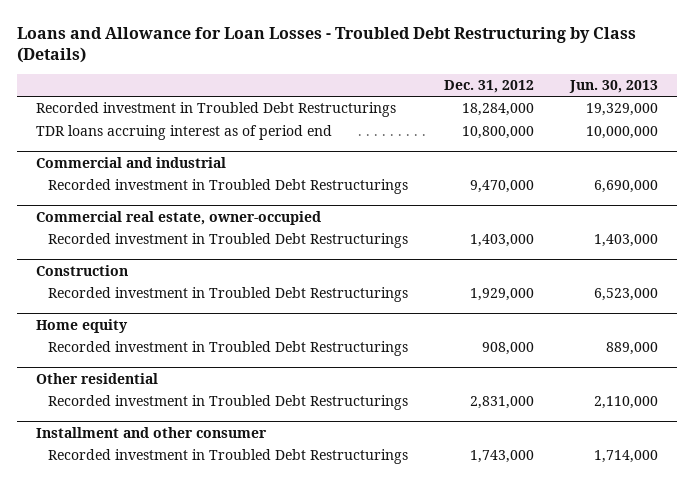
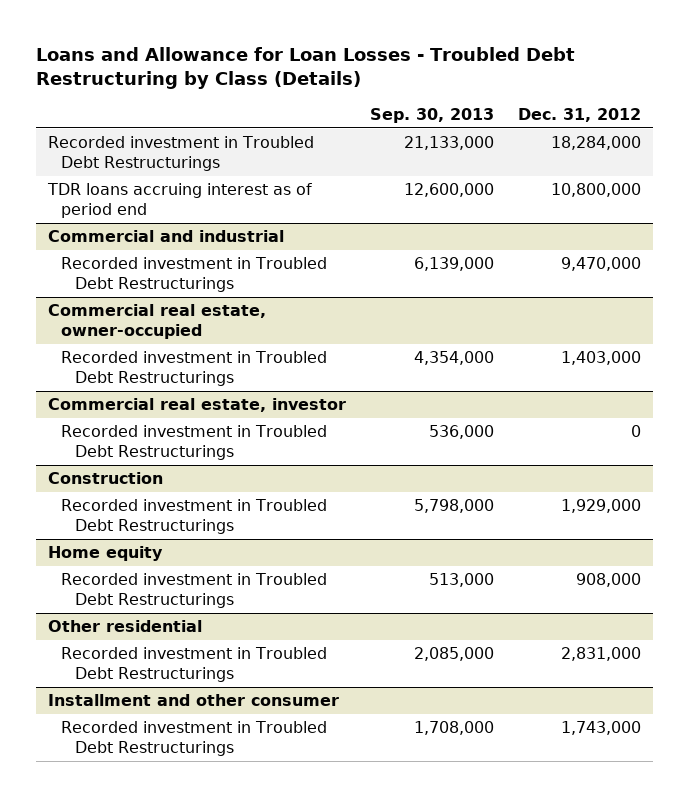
- | Dec. 31, 2012 | Jun. 30, 2013
+ | Sep. 30, 2013 | Dec. 31, 2012
+ Commercial real estate, investor
+ Recorded investment in Troubled Debt Restructurings | 536,000 | 0

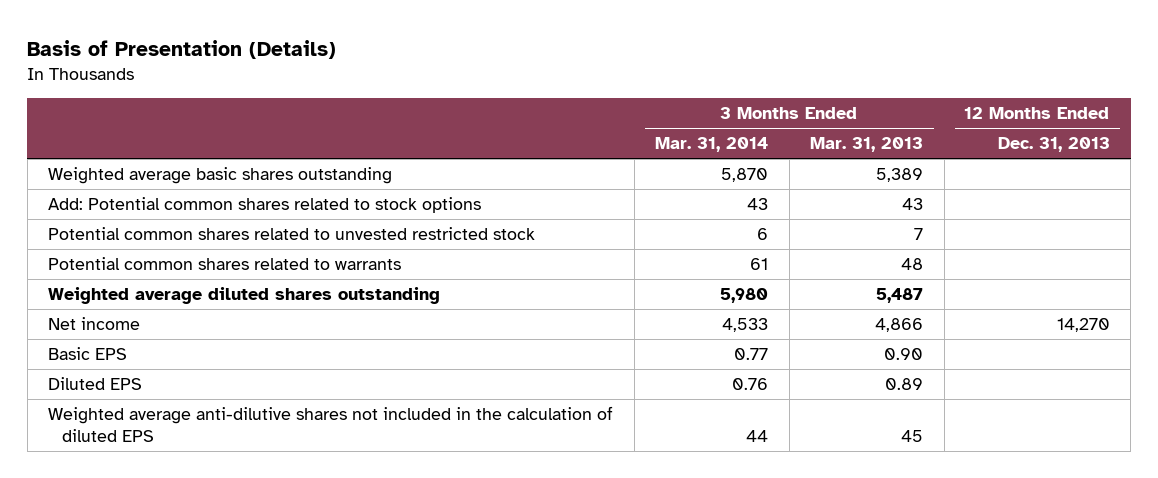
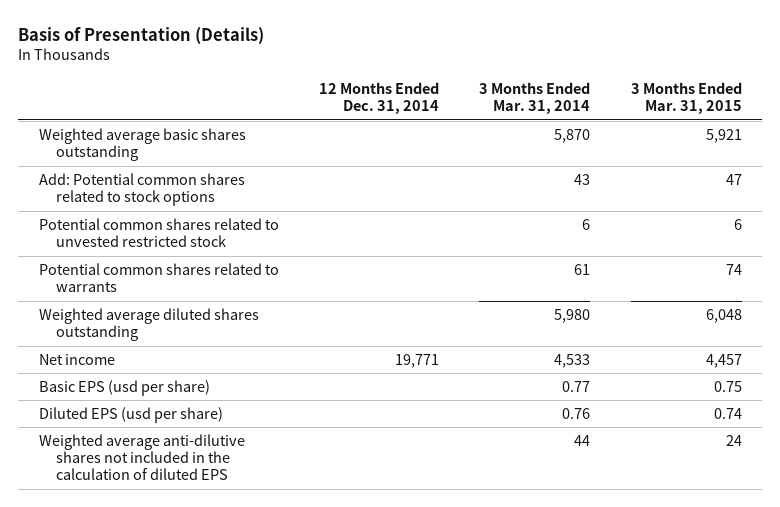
- | 3 Months Ended Mar. 31, 2014 | 3 Months Ended Mar. 31, 2013 | 12 Months Ended Dec. 31, 2013
+ | 12 Months Ended Dec. 31, 2014 | 3 Months Ended Mar. 31, 2014 | 3 Months Ended Mar. 31, 2015
- Basic EPS | 0.77 | 0.90 |
- Diluted EPS | 0.76 | 0.89 |
+ Basic EPS (usd per share) | | 0.77 | 0.75
+ Diluted EPS (usd per share) | | 0.76 | 0.74

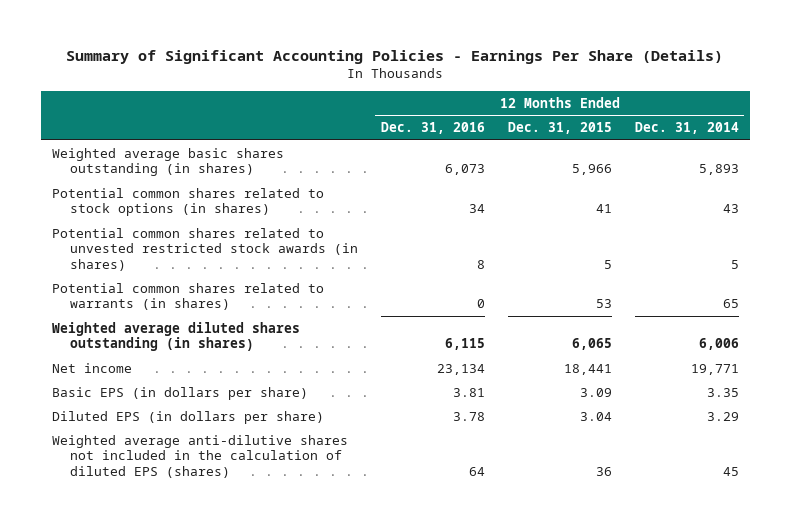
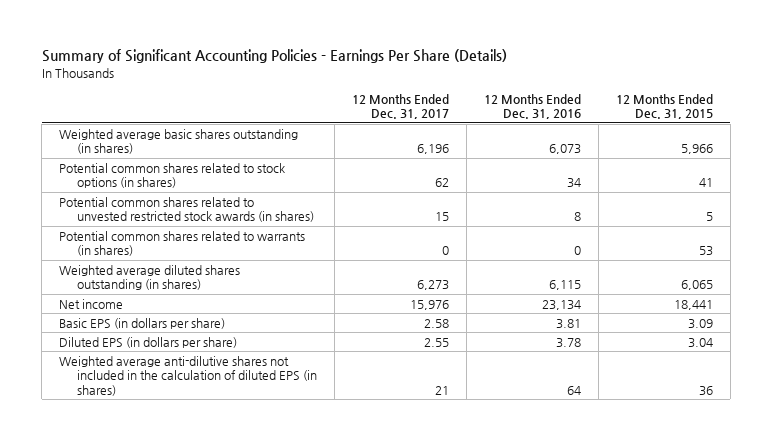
- | 12 Months Ended Dec. 31, 2016 | 12 Months Ended Dec. 31, 2015 | 12 Months Ended Dec. 31, 2014
+ | 12 Months Ended Dec. 31, 2017 | 12 Months Ended Dec. 31, 2016 | 12 Months Ended Dec. 31, 2015
- Weighted average anti-dilutive shares not included in the calculation of diluted EPS (shares) | 64 | 36 | 45
+ Weighted average anti-dilutive shares not included in the calculation of diluted EPS (in shares) | 21 | 64 | 36

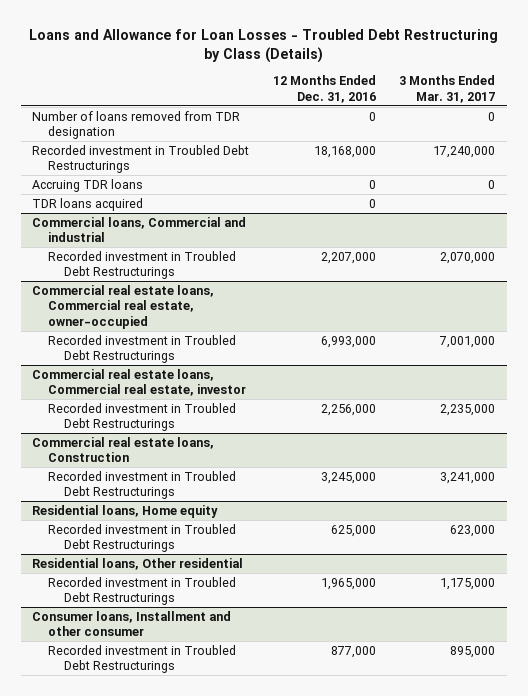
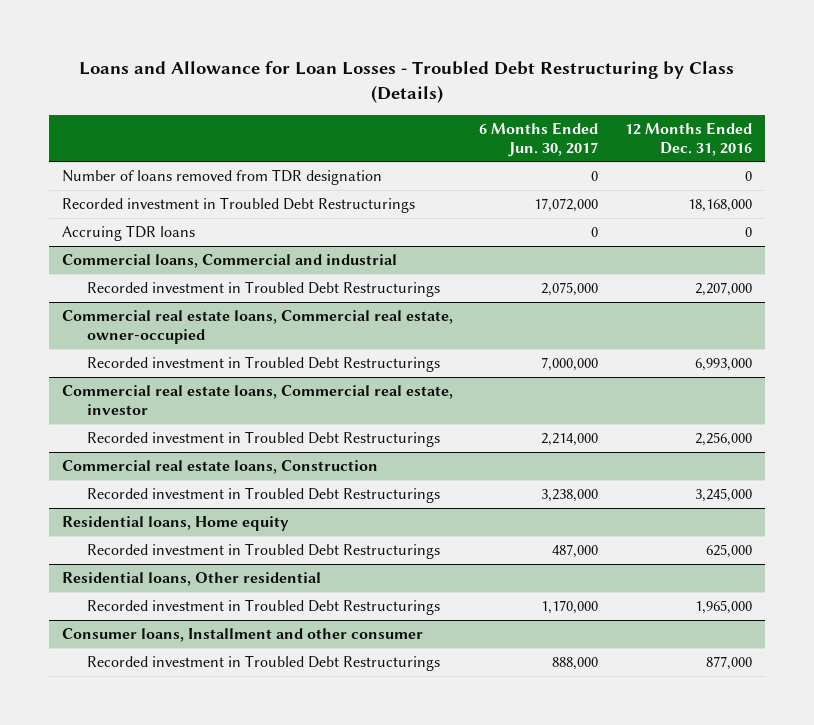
- | 12 Months Ended Dec. 31, 2016 | 3 Months Ended Mar. 31, 2017
+ | 6 Months Ended Jun. 30, 2017 | 12 Months Ended Dec. 31, 2016
- TDR loans acquired | 0 |

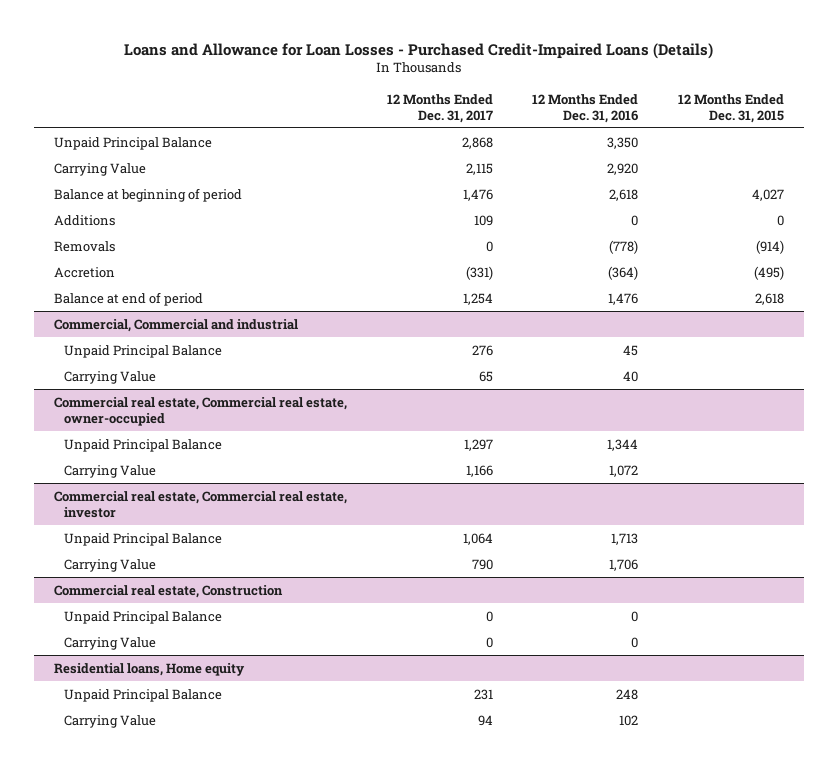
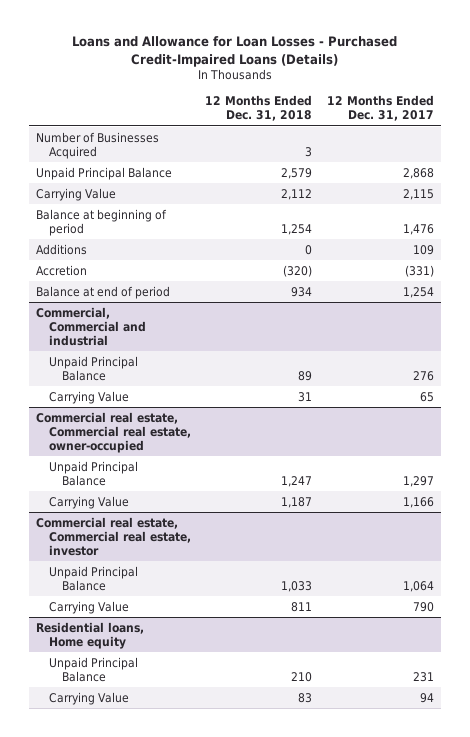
- | 12 Months Ended Dec. 31, 2017 | 12 Months Ended Dec. 31, 2016 | 12 Months Ended Dec. 31, 2015
+ | 12 Months Ended Dec. 31, 2018 | 12 Months Ended Dec. 31, 2017
+ Number of Businesses Acquired | 3 |
- Removals | 0 | (778) | (914)
- Commercial real estate, Construction
- Unpaid Principal Balance | 0 | 0 |
- Carrying Value | 0 | 0 |

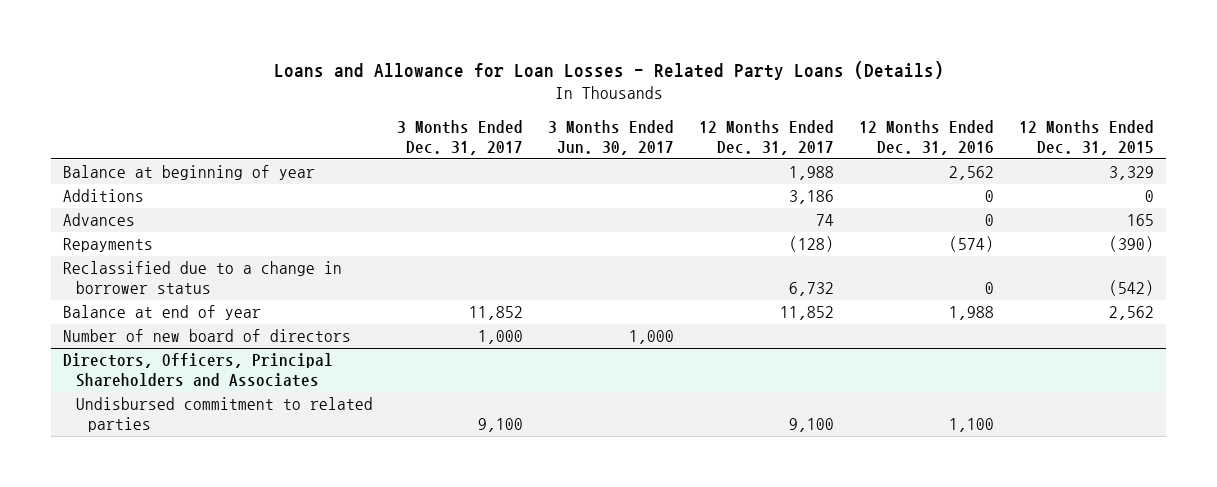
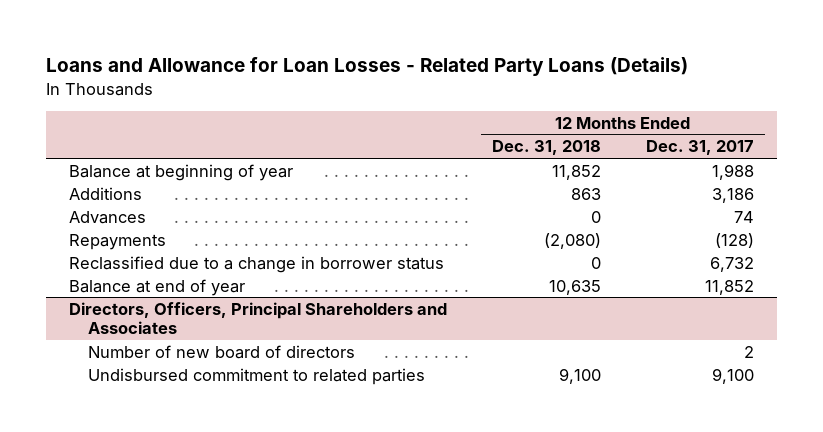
- | 3 Months Ended Dec. 31, 2017 | 3 Months Ended Jun. 30, 2017 | 12 Months Ended Dec. 31, 2017 | 12 Months Ended Dec. 31, 2016 | 12 Months Ended Dec. 31, 2015
+ | 12 Months Ended Dec. 31, 2018 | 12 Months Ended Dec. 31, 2017
- Number of new board of directors | 1,000 | 1,000 | | |
@ Directors, Officers, Principal Shareholders and Associates
+ Number of new board of directors | | 2

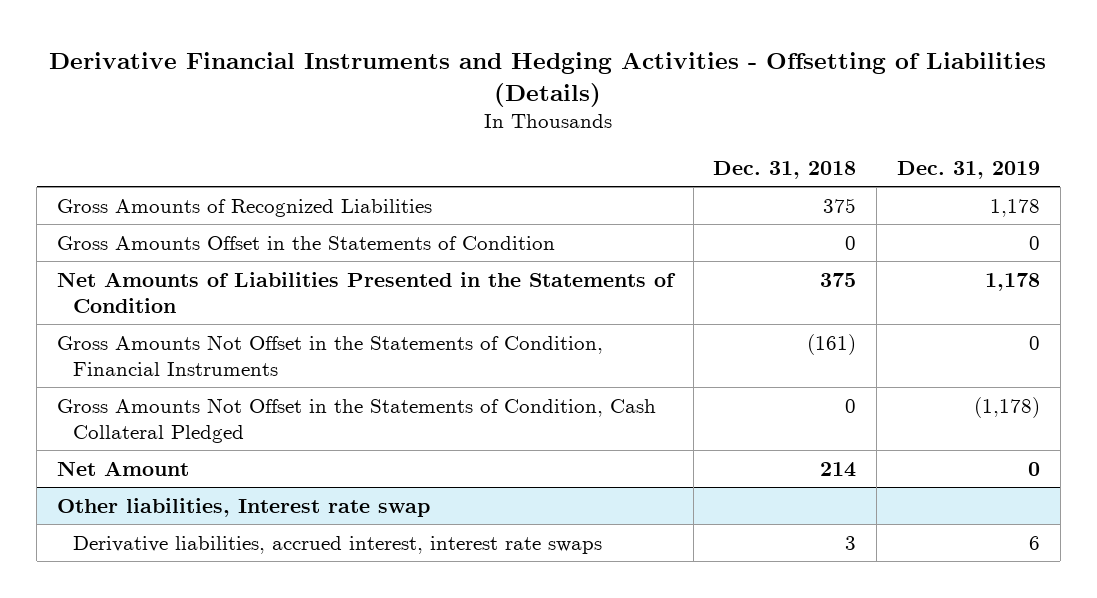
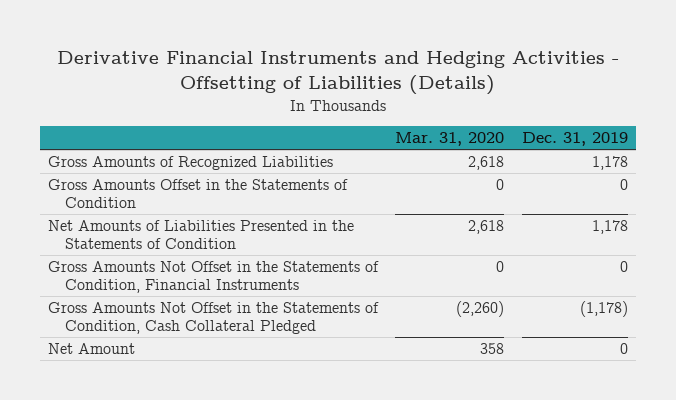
- | Dec. 31, 2018 | Dec. 31, 2019
+ | Mar. 31, 2020 | Dec. 31, 2019
- Other liabilities, Interest rate swap
- Derivative liabilities, accrued interest, interest rate swaps | 3 | 6

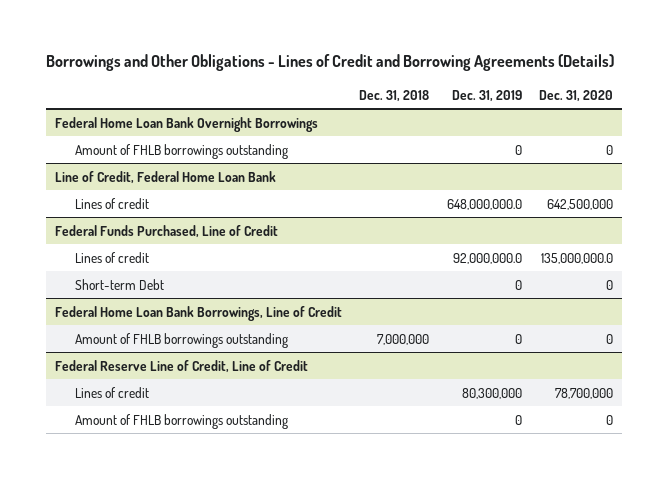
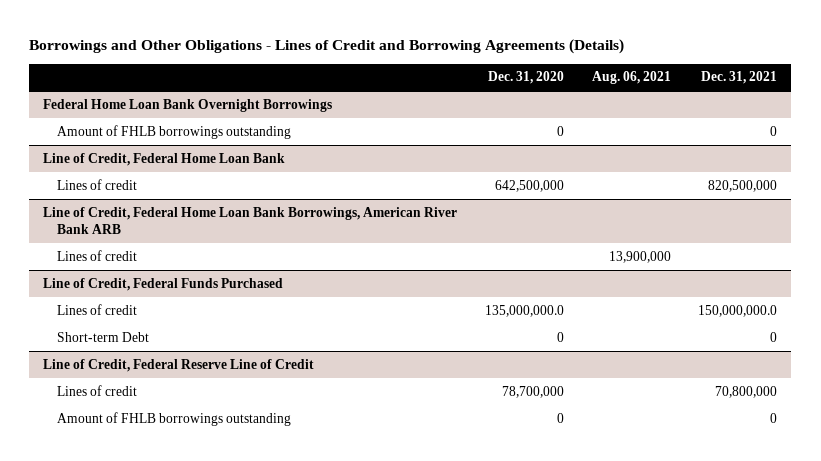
- | Dec. 31, 2018 | Dec. 31, 2019 | Dec. 31, 2020
+ | Dec. 31, 2020 | Aug. 06, 2021 | Dec. 31, 2021
- Federal Funds Purchased, Line of Credit
+ Line of Credit, Federal Home Loan Bank Borrowings, American River Bank ARB
+ Lines of credit | | 13,900,000 |
+ Line of Credit, Federal Funds Purchased
- Federal Home Loan Bank Borrowings, Line of Credit
- Amount of FHLB borrowings outstanding | 7,000,000 | 0 | 0
- Federal Reserve Line of Credit, Line of Credit
+ Line of Credit, Federal Reserve Line of Credit

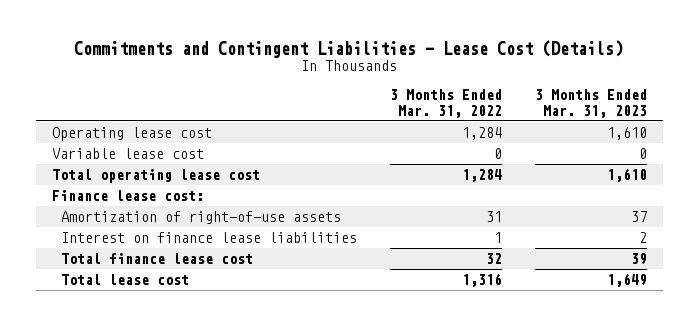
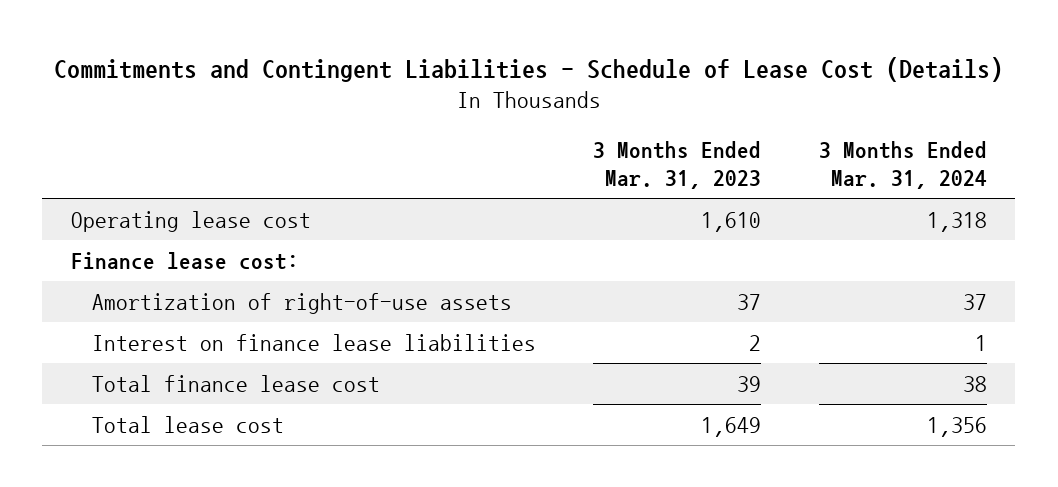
- Commitments and Contingent Liabilities - Lease Cost (Details)
+ Commitments and Contingent Liabilities - Schedule of Lease Cost (Details)
- | 3 Months Ended Mar. 31, 2022 | 3 Months Ended Mar. 31, 2023
+ | 3 Months Ended Mar. 31, 2023 | 3 Months Ended Mar. 31, 2024
- Variable lease cost | 0 | 0
- Total operating lease cost | 1,284 | 1,610

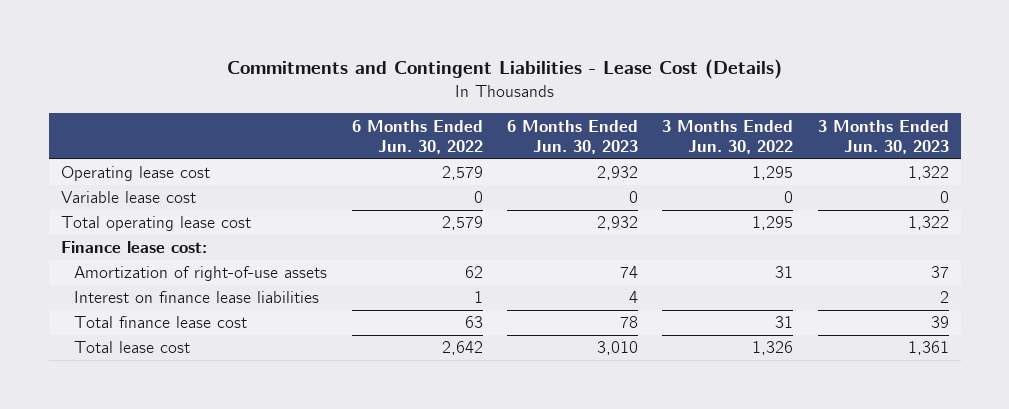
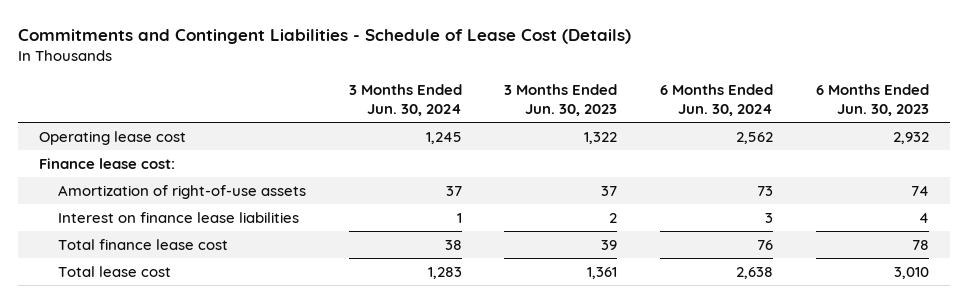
- Commitments and Contingent Liabilities - Lease Cost (Details)
+ Commitments and Contingent Liabilities - Schedule of Lease Cost (Details)
- | 6 Months Ended Jun. 30, 2022 | 6 Months Ended Jun. 30, 2023 | 3 Months Ended Jun. 30, 2022 | 3 Months Ended Jun. 30, 2023
+ | 3 Months Ended Jun. 30, 2024 | 3 Months Ended Jun. 30, 2023 | 6 Months Ended Jun. 30, 2024 | 6 Months Ended Jun. 30, 2023
- Variable lease cost | 0 | 0 | 0 | 0
- Total operating lease cost | 2,579 | 2,932 | 1,295 | 1,322

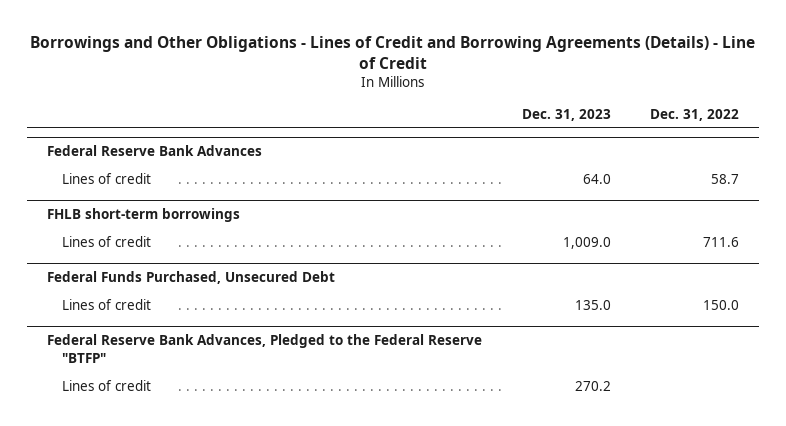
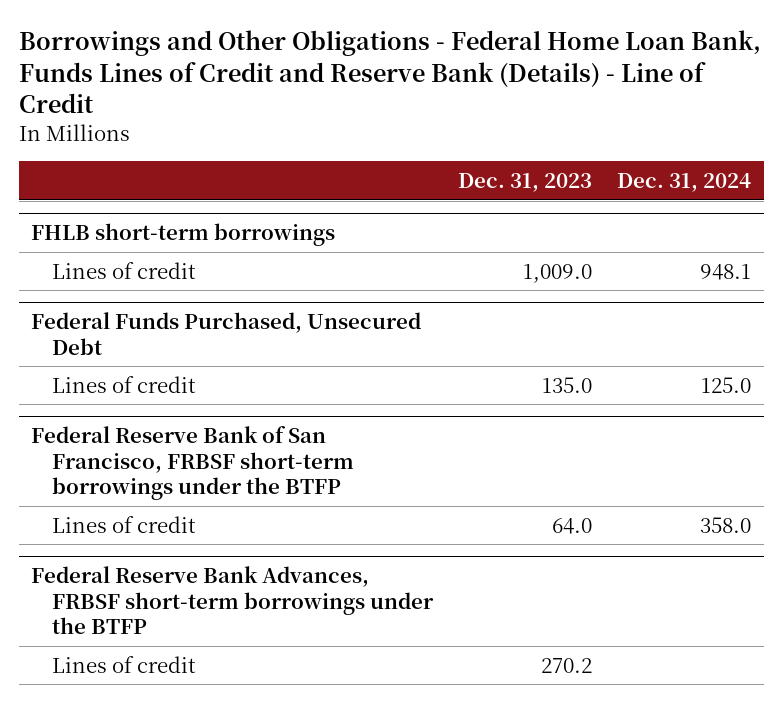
- Borrowings and Other Obligations - Lines of Credit and Borrowing Agreements (Details) - Line of Credit
+ Borrowings and Other Obligations - Federal Home Loan Bank, Funds Lines of Credit and Reserve Bank (Details) - Line of Credit
- | Dec. 31, 2023 | Dec. 31, 2022
+ | Dec. 31, 2023 | Dec. 31, 2024
- Federal Reserve Bank Advances
- Lines of credit | 64.0 | 58.7
- Federal Reserve Bank Advances, Pledged to the Federal Reserve "BTFP"
+ Federal Reserve Bank of San Francisco, FRBSF short-term borrowings under the BTFP
+ Lines of credit | 64.0 | 358.0
+ Federal Reserve Bank Advances, FRBSF short-term borrowings under the BTFP

